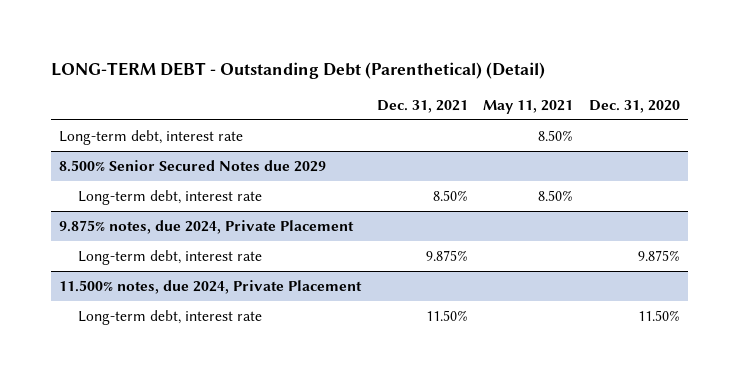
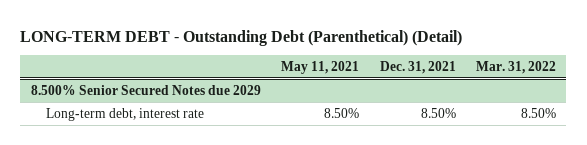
- | Dec. 31, 2021 | May 11, 2021 | Dec. 31, 2020
+ | May 11, 2021 | Dec. 31, 2021 | Mar. 31, 2022
- Long-term debt, interest rate | | 8.50% |
- 9.875% notes, due 2024, Private Placement
- Long-term debt, interest rate | 9.875% | | 9.875%
- 11.500% notes, due 2024, Private Placement
- Long-term debt, interest rate | 11.50% | | 11.50%

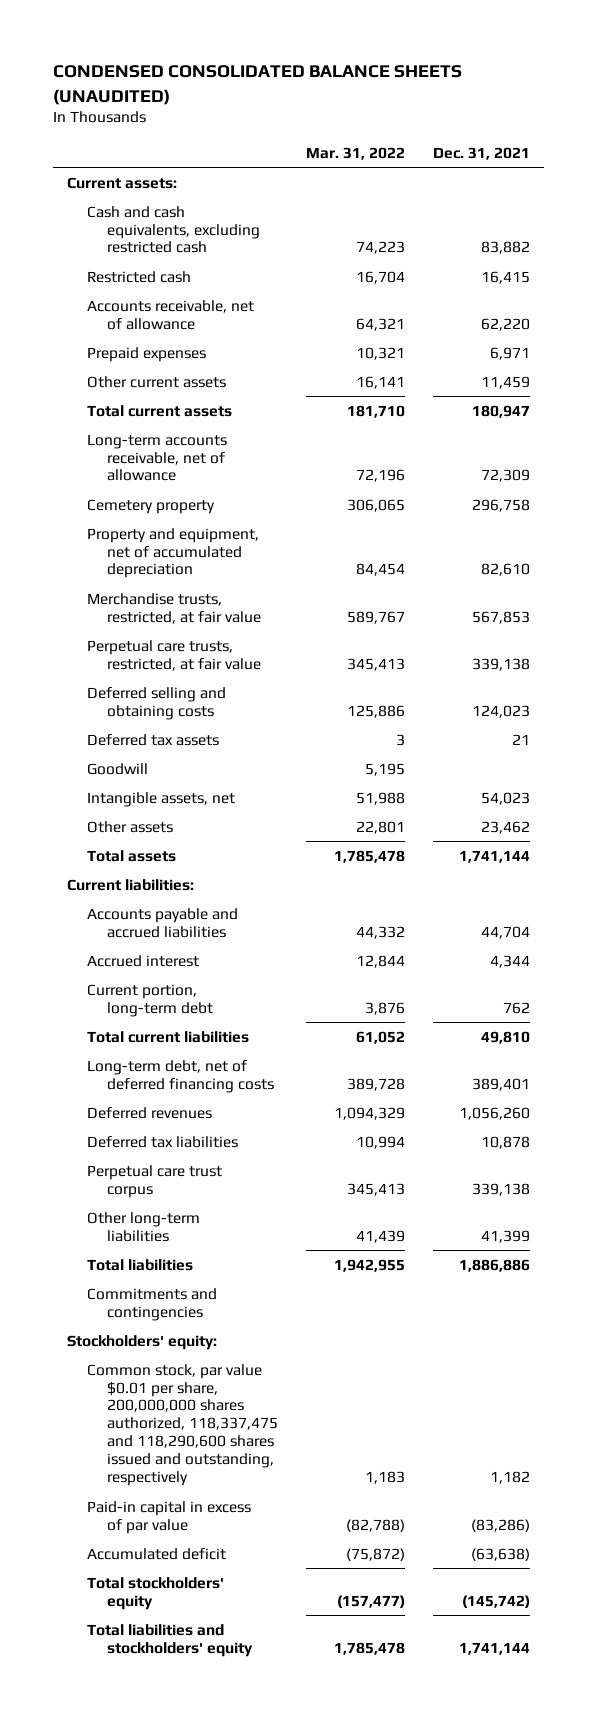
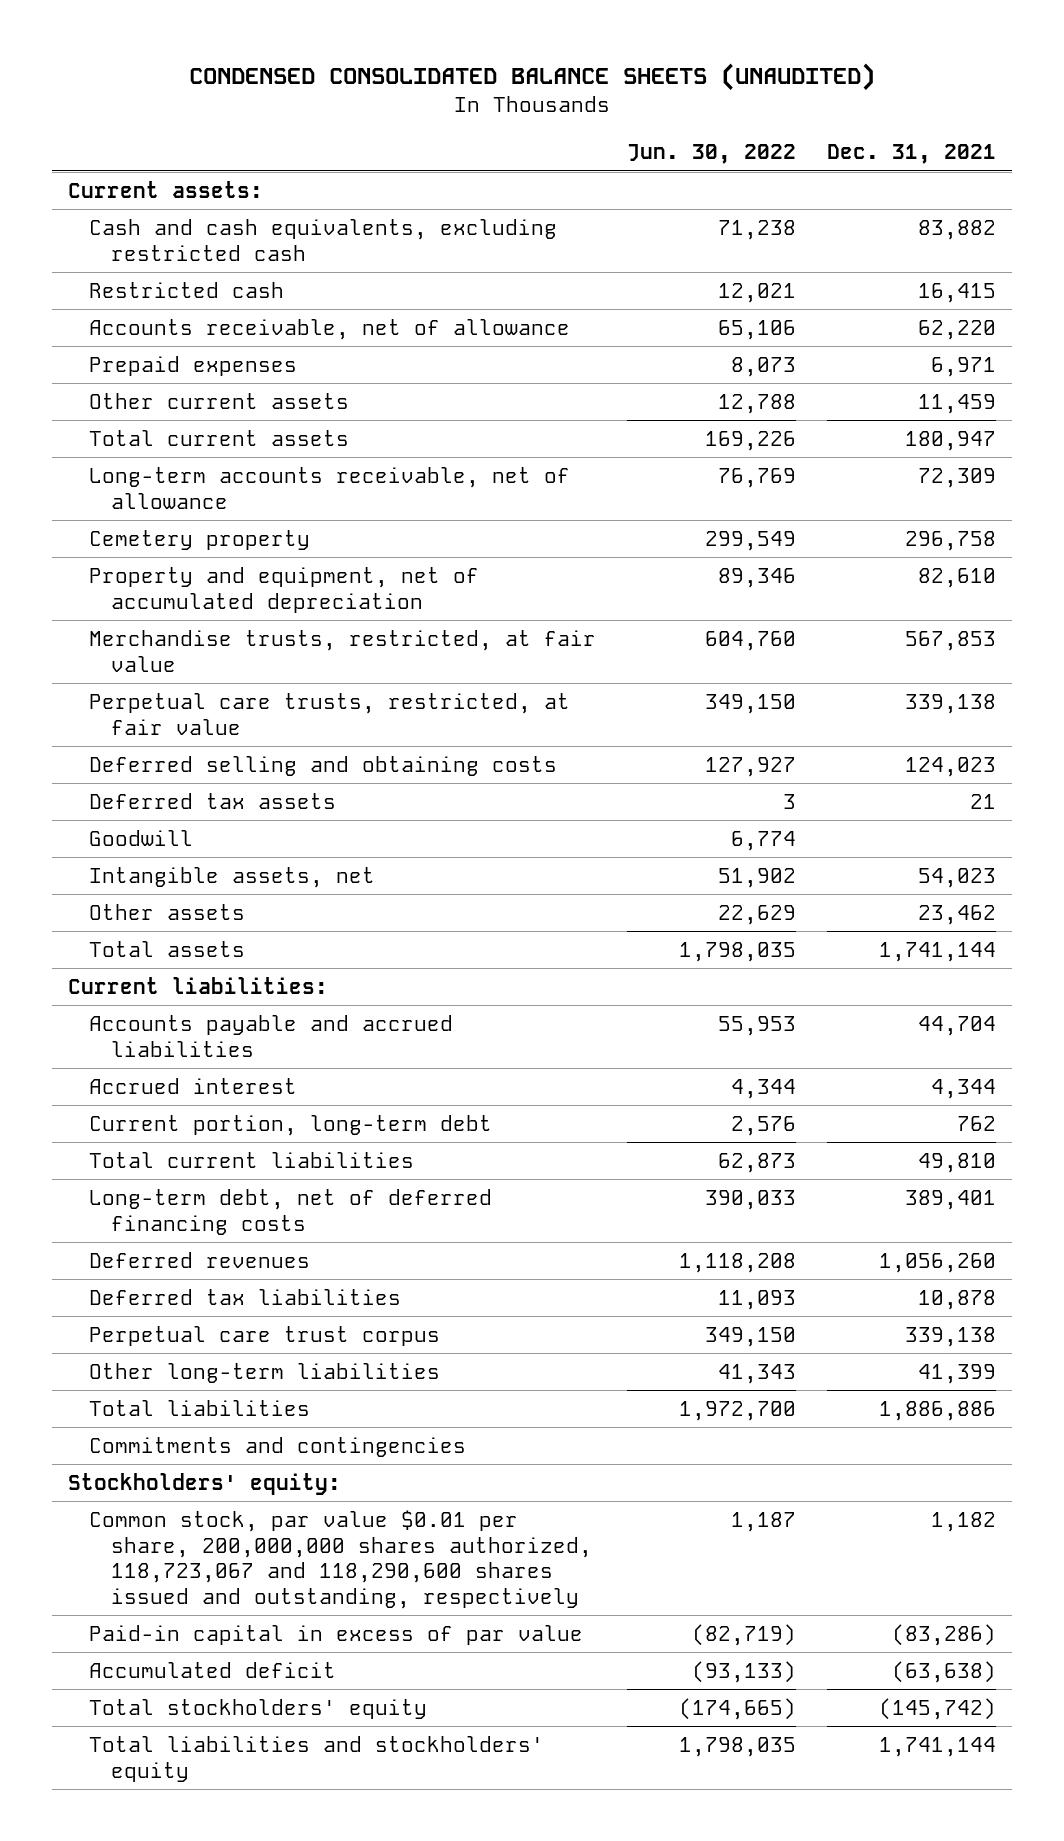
- | Mar. 31, 2022 | Dec. 31, 2021
+ | Jun. 30, 2022 | Dec. 31, 2021
- Common stock, par value $0.01 per share, 200,000,000 shares authorized, 118,337,475 and 118,290,600 shares issued and outstanding, respectively | 1,183 | 1,182
+ Common stock, par value $0.01 per share, 200,000,000 shares authorized, 118,723,067 and 118,290,600 shares issued and outstanding, respectively | 1,187 | 1,182

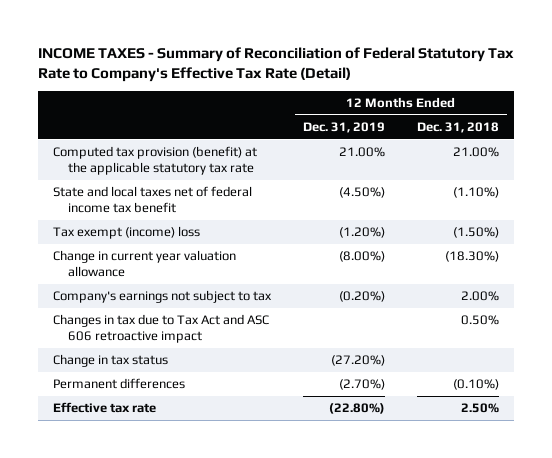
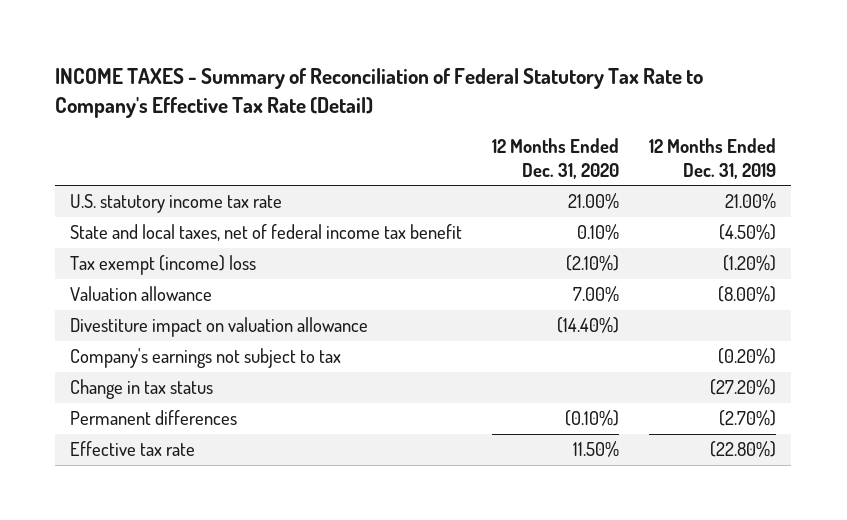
- | 12 Months Ended Dec. 31, 2019 | 12 Months Ended Dec. 31, 2018
+ | 12 Months Ended Dec. 31, 2020 | 12 Months Ended Dec. 31, 2019
- Computed tax provision (benefit) at the applicable statutory tax rate | 21.00% | 21.00%
- State and local taxes net of federal income tax benefit | (4.50%) | (1.10%)
+ U.S. statutory income tax rate | 21.00% | 21.00%
+ State and local taxes, net of federal income tax benefit | 0.10% | (4.50%)
- Change in current year valuation allowance | (8.00%) | (18.30%)
+ Valuation allowance | 7.00% | (8.00%)
+ Divestiture impact on valuation allowance | (14.40%) |
- Changes in tax due to Tax Act and ASC 606 retroactive impact | | 0.50%

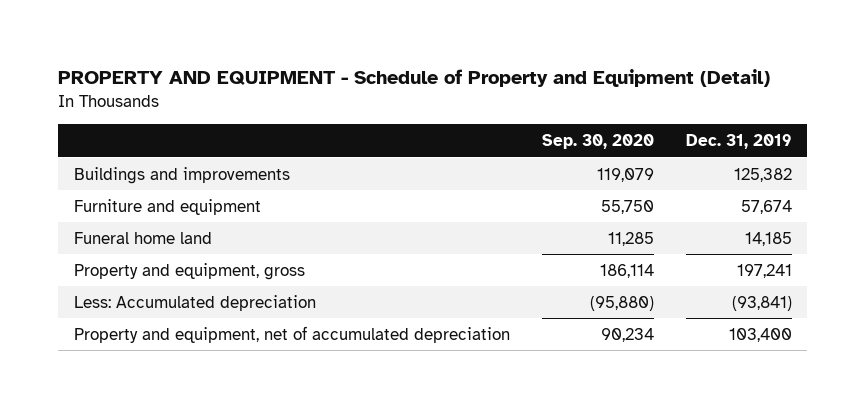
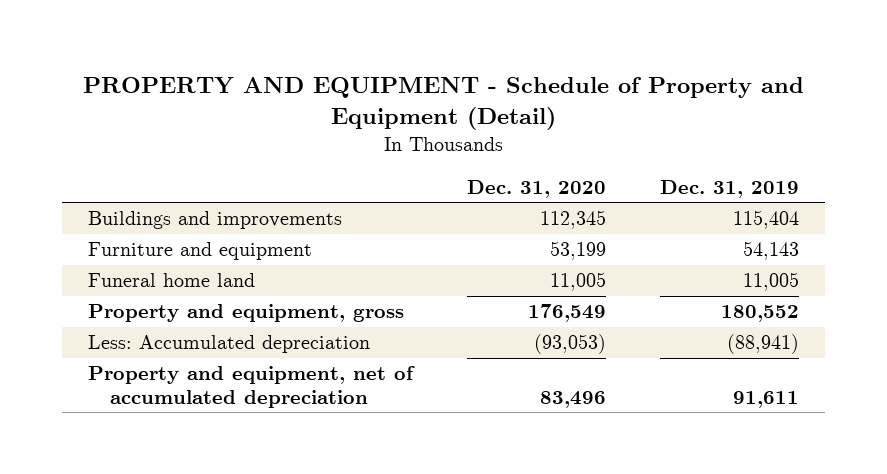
- | Sep. 30, 2020 | Dec. 31, 2019
+ | Dec. 31, 2020 | Dec. 31, 2019
- Buildings and improvements | 119,079 | 125,382
- Furniture and equipment | 55,750 | 57,674
- Funeral home land | 11,285 | 14,185
- Property and equipment, gross | 186,114 | 197,241
- Less: Accumulated depreciation | (95,880) | (93,841)
- Property and equipment, net of accumulated depreciation | 90,234 | 103,400
+ Buildings and improvements | 112,345 | 115,404
+ Furniture and equipment | 53,199 | 54,143
+ Funeral home land | 11,005 | 11,005
+ Property and equipment, gross | 176,549 | 180,552
+ Less: Accumulated depreciation | (93,053) | (88,941)
+ Property and equipment, net of accumulated depreciation | 83,496 | 91,611

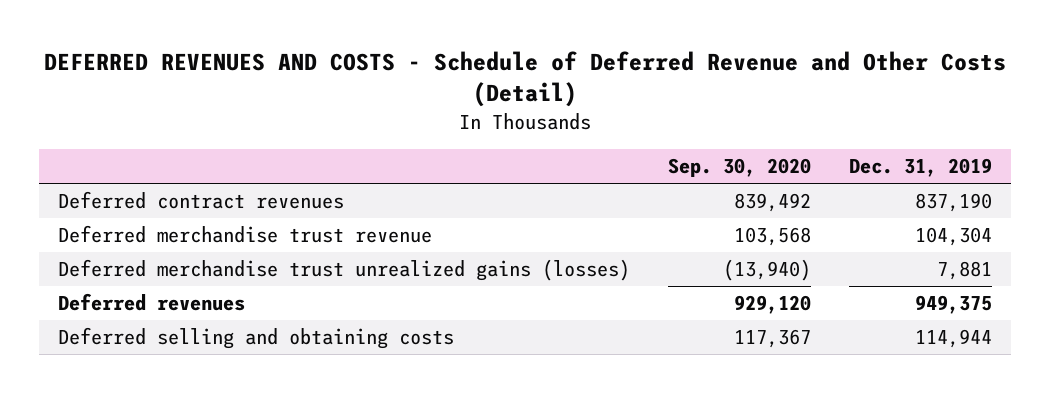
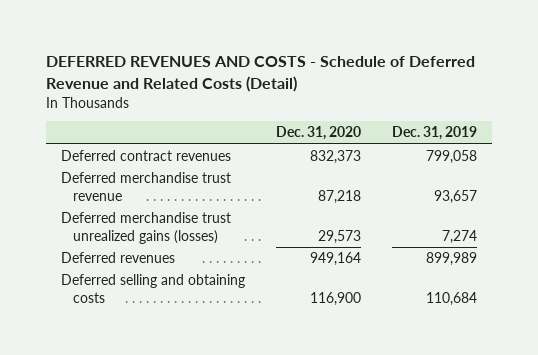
- DEFERRED REVENUES AND COSTS - Schedule of Deferred Revenue and Other Costs (Detail)
+ DEFERRED REVENUES AND COSTS - Schedule of Deferred Revenue and Related Costs (Detail)
- | Sep. 30, 2020 | Dec. 31, 2019
+ | Dec. 31, 2020 | Dec. 31, 2019
- Deferred contract revenues | 839,492 | 837,190
- Deferred merchandise trust revenue | 103,568 | 104,304
- Deferred merchandise trust unrealized gains (losses) | (13,940) | 7,881
- Deferred revenues | 929,120 | 949,375
- Deferred selling and obtaining costs | 117,367 | 114,944
+ Deferred contract revenues | 832,373 | 799,058
+ Deferred merchandise trust revenue | 87,218 | 93,657
+ Deferred merchandise trust unrealized gains (losses) | 29,573 | 7,274
+ Deferred revenues | 949,164 | 899,989
+ Deferred selling and obtaining costs | 116,900 | 110,684

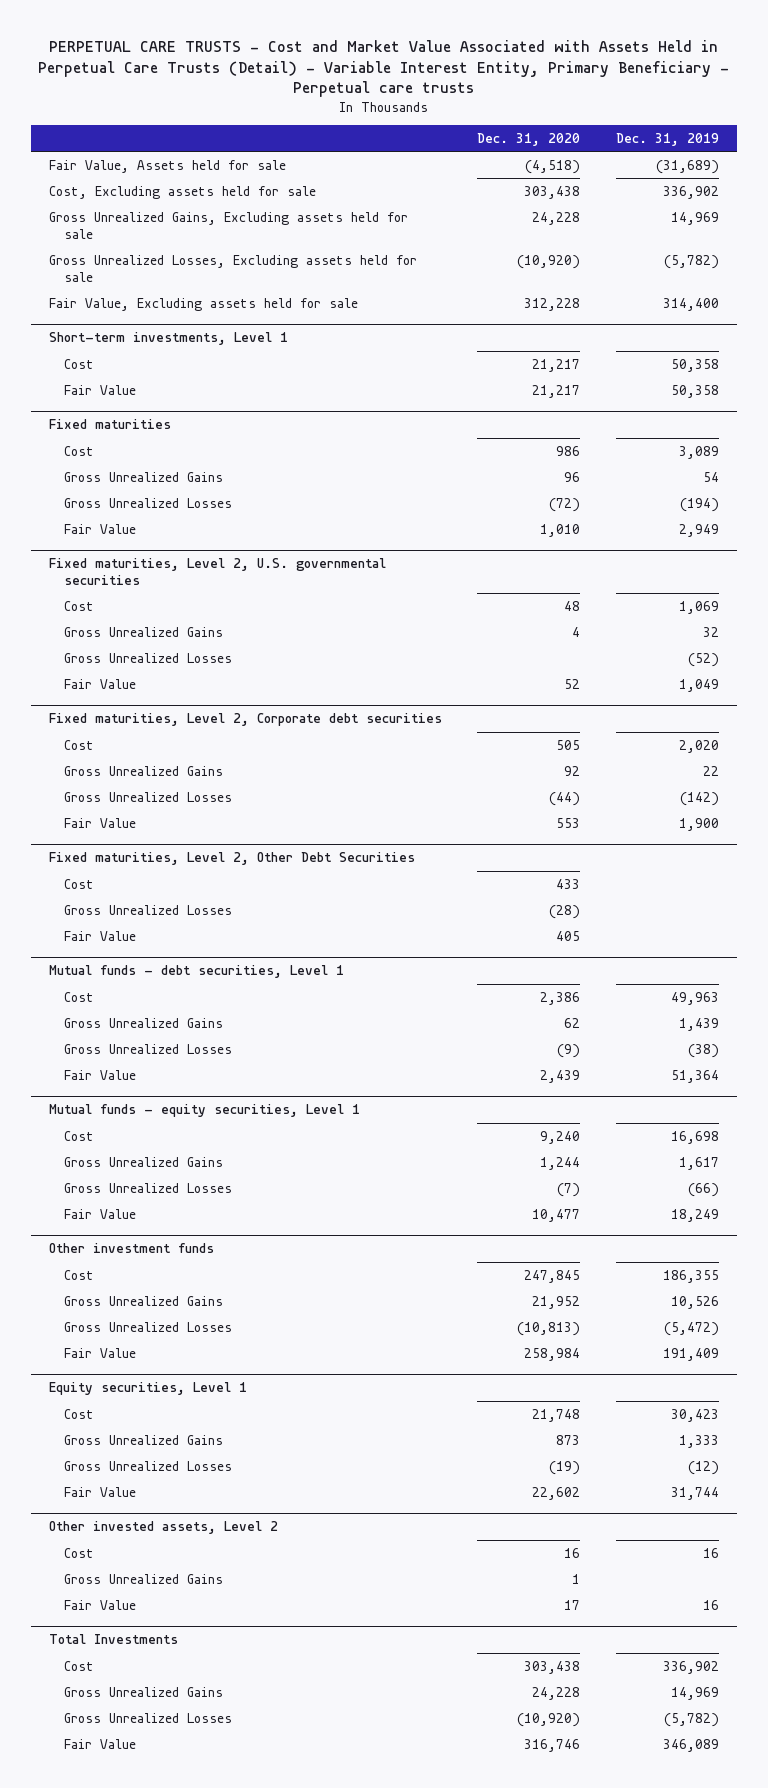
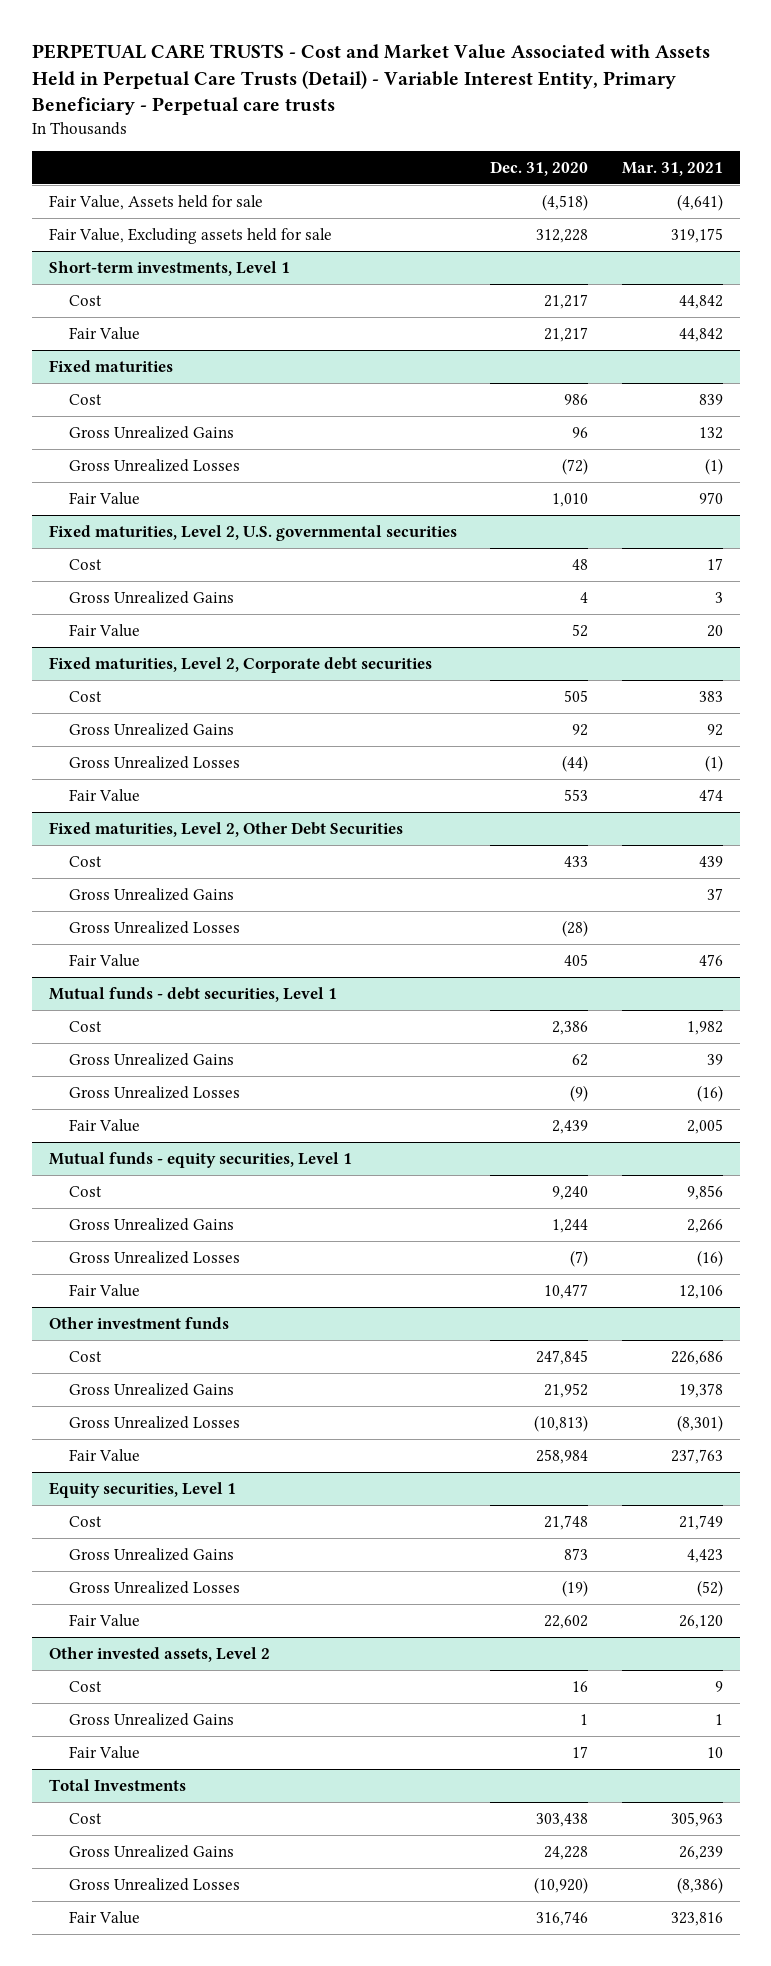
- | Dec. 31, 2020 | Dec. 31, 2019
+ | Dec. 31, 2020 | Mar. 31, 2021
- Cost, Excluding assets held for sale | 303,438 | 336,902
- Gross Unrealized Gains, Excluding assets held for sale | 24,228 | 14,969
- Gross Unrealized Losses, Excluding assets held for sale | (10,920) | (5,782)
@ Fixed maturities, Level 2, U.S. governmental securities
- Gross Unrealized Losses | | (52)
@ Fixed maturities, Level 2, Other Debt Securities
+ Gross Unrealized Gains | | 37

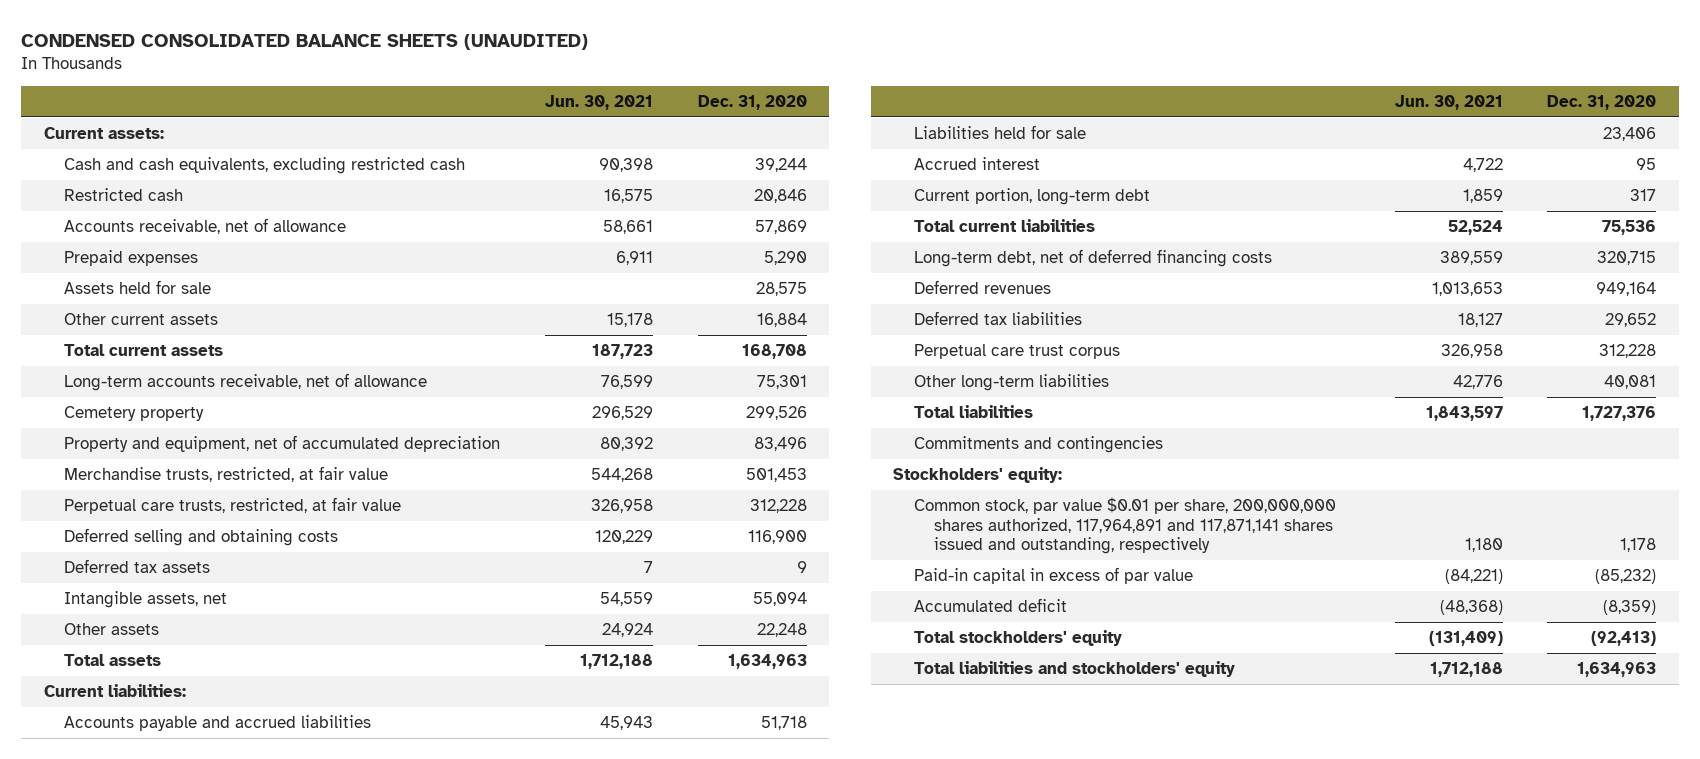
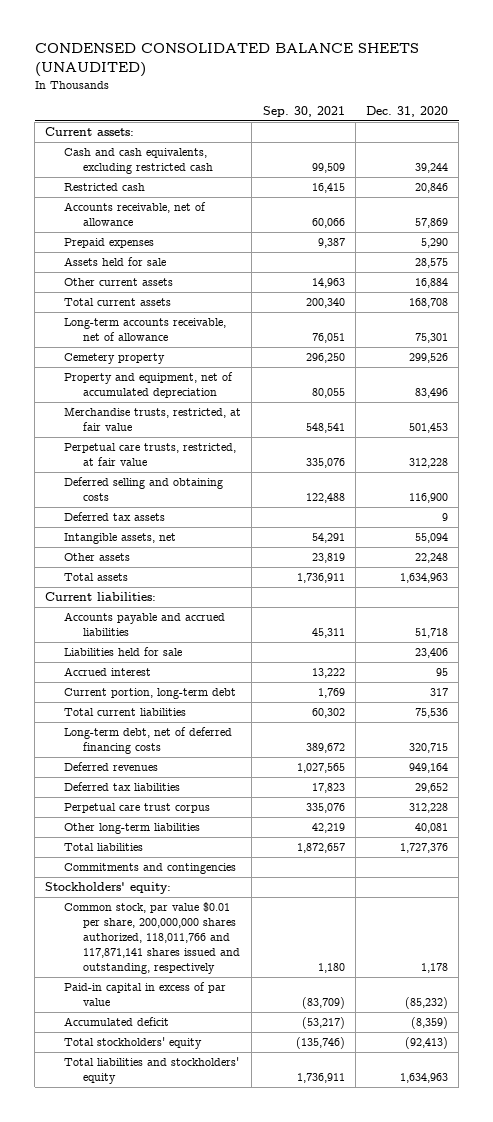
- | Jun. 30, 2021 | Dec. 31, 2020
+ | Sep. 30, 2021 | Dec. 31, 2020
- Common stock, par value $0.01 per share, 200,000,000 shares authorized, 117,964,891 and 117,871,141 shares issued and outstanding, respectively | 1,180 | 1,178
+ Common stock, par value $0.01 per share, 200,000,000 shares authorized, 118,011,766 and 117,871,141 shares issued and outstanding, respectively | 1,180 | 1,178

